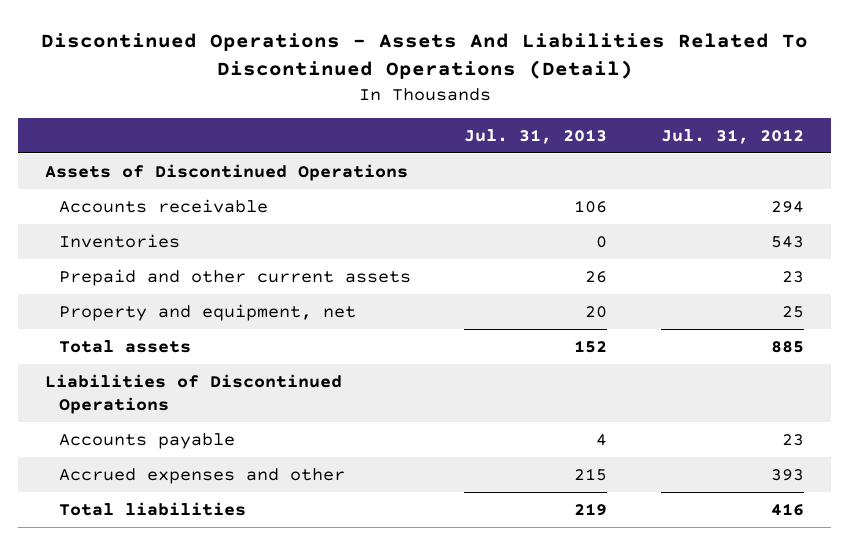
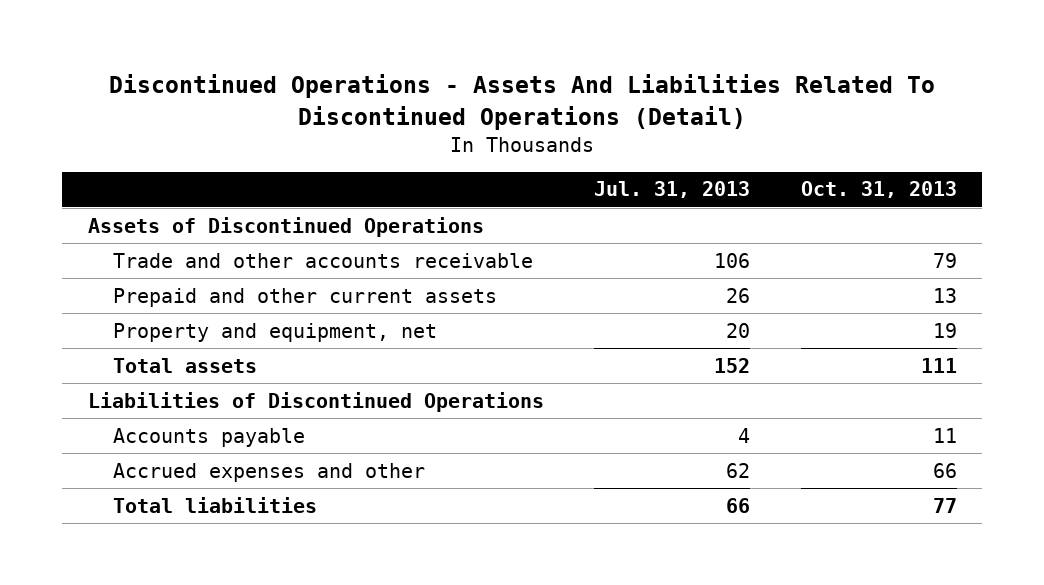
- | Jul. 31, 2013 | Jul. 31, 2012
+ | Jul. 31, 2013 | Oct. 31, 2013
- Accounts receivable | 106 | 294
- Inventories | 0 | 543
+ Trade and other accounts receivable | 106 | 79
- Accrued expenses and other | 215 | 393
- Total liabilities | 219 | 416
+ Accrued expenses and other | 62 | 66
+ Total liabilities | 66 | 77

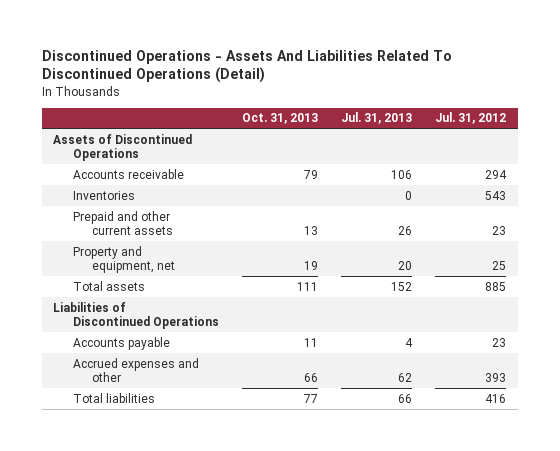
- | Jul. 31, 2013 | Oct. 31, 2013
+ | Oct. 31, 2013 | Jul. 31, 2013 | Jul. 31, 2012
- Trade and other accounts receivable | 106 | 79
+ Accounts receivable | 79 | 106 | 294
+ Inventories | | 0 | 543

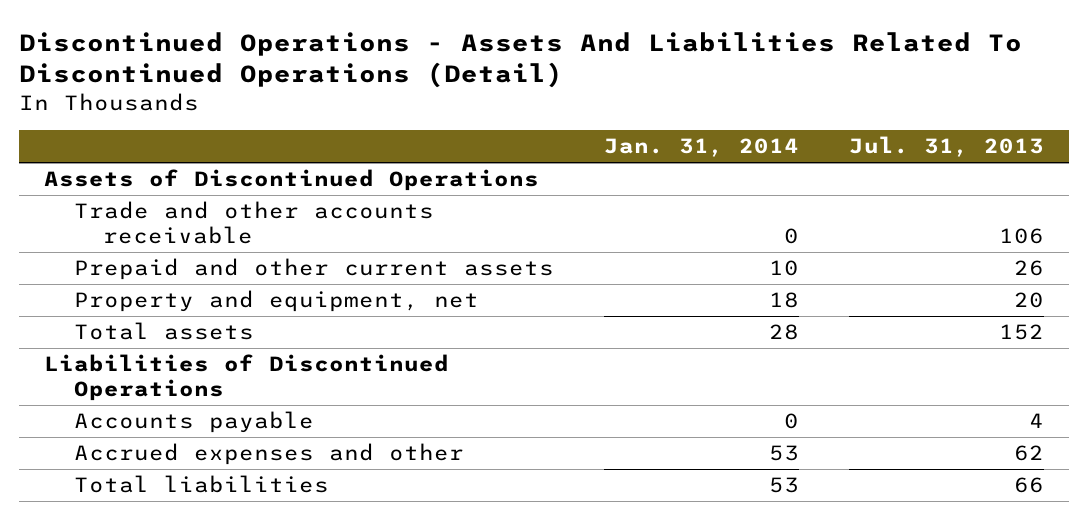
- | Oct. 31, 2013 | Jul. 31, 2013 | Jul. 31, 2012
+ | Jan. 31, 2014 | Jul. 31, 2013
- Accounts receivable | 79 | 106 | 294
- Inventories | | 0 | 543
+ Trade and other accounts receivable | 0 | 106

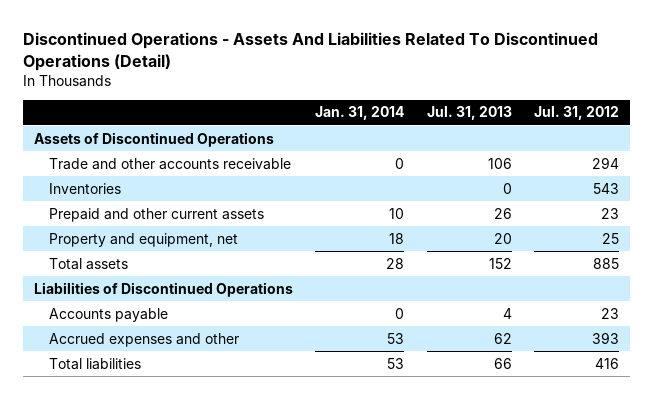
- | Jan. 31, 2014 | Jul. 31, 2013
+ | Jan. 31, 2014 | Jul. 31, 2013 | Jul. 31, 2012
+ Inventories | | 0 | 543

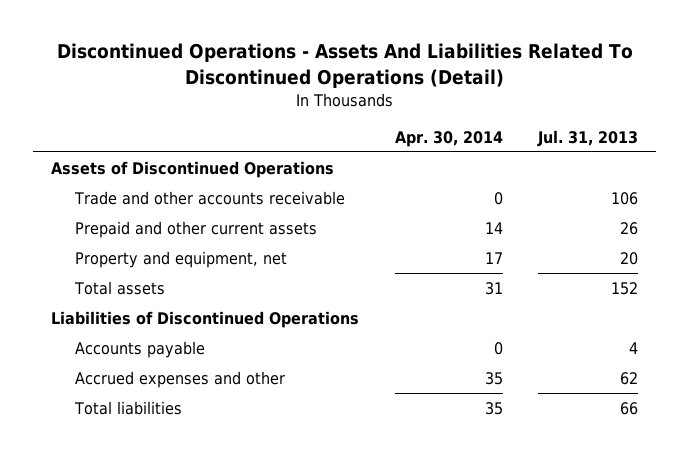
- | Jan. 31, 2014 | Jul. 31, 2013 | Jul. 31, 2012
+ | Apr. 30, 2014 | Jul. 31, 2013
- Inventories | | 0 | 543

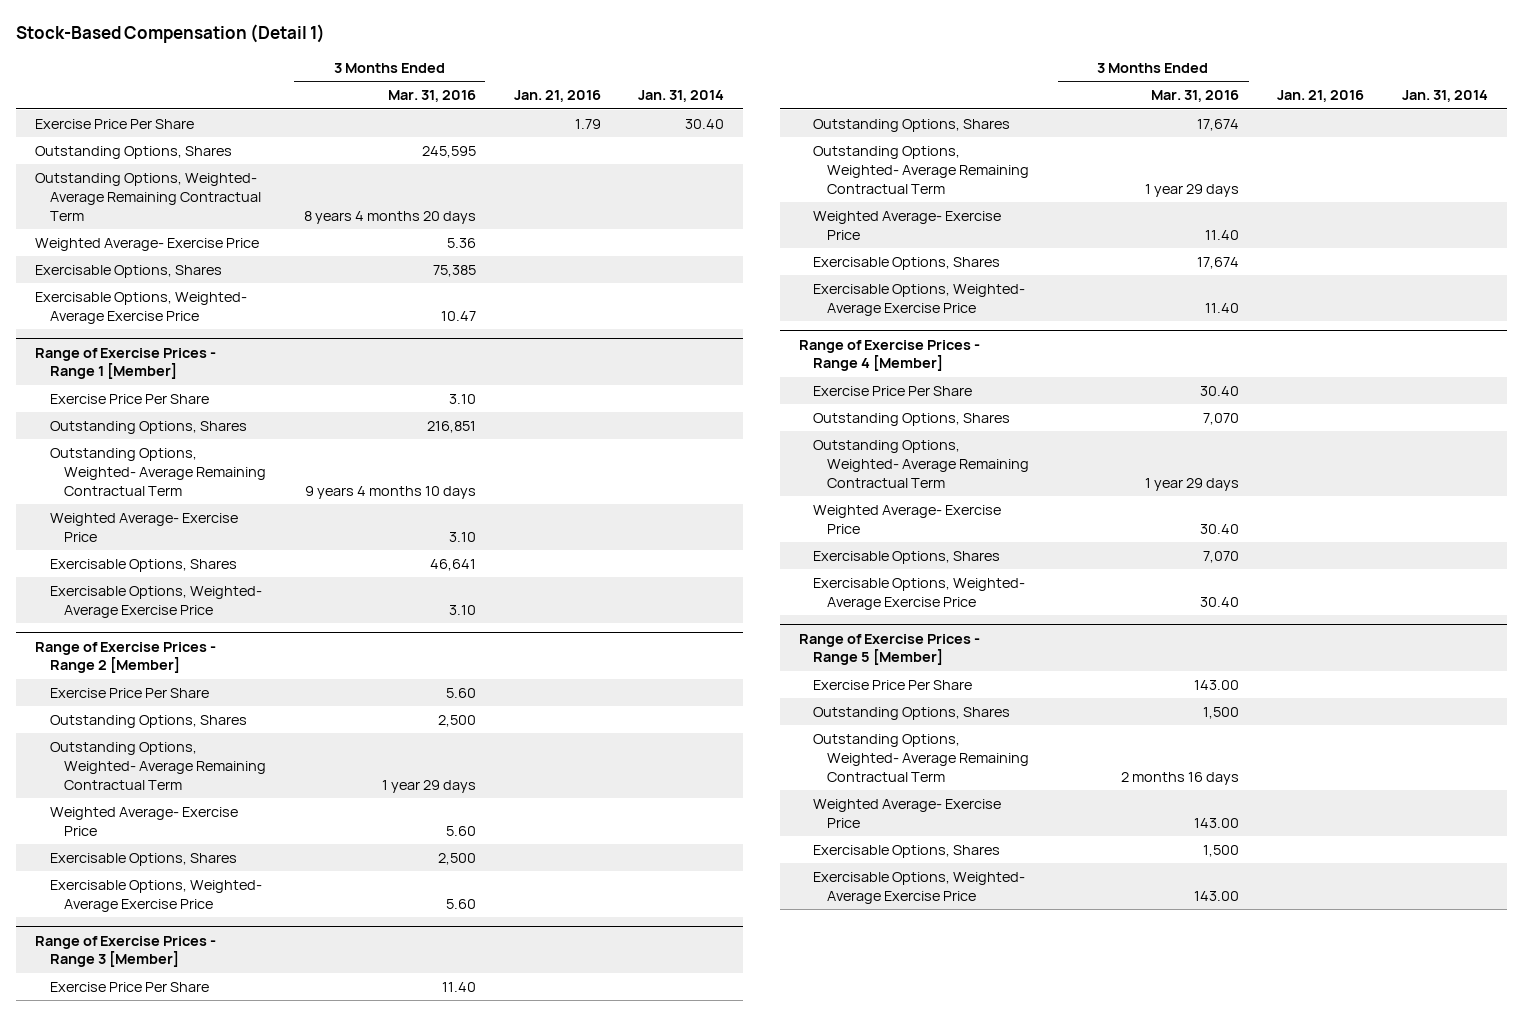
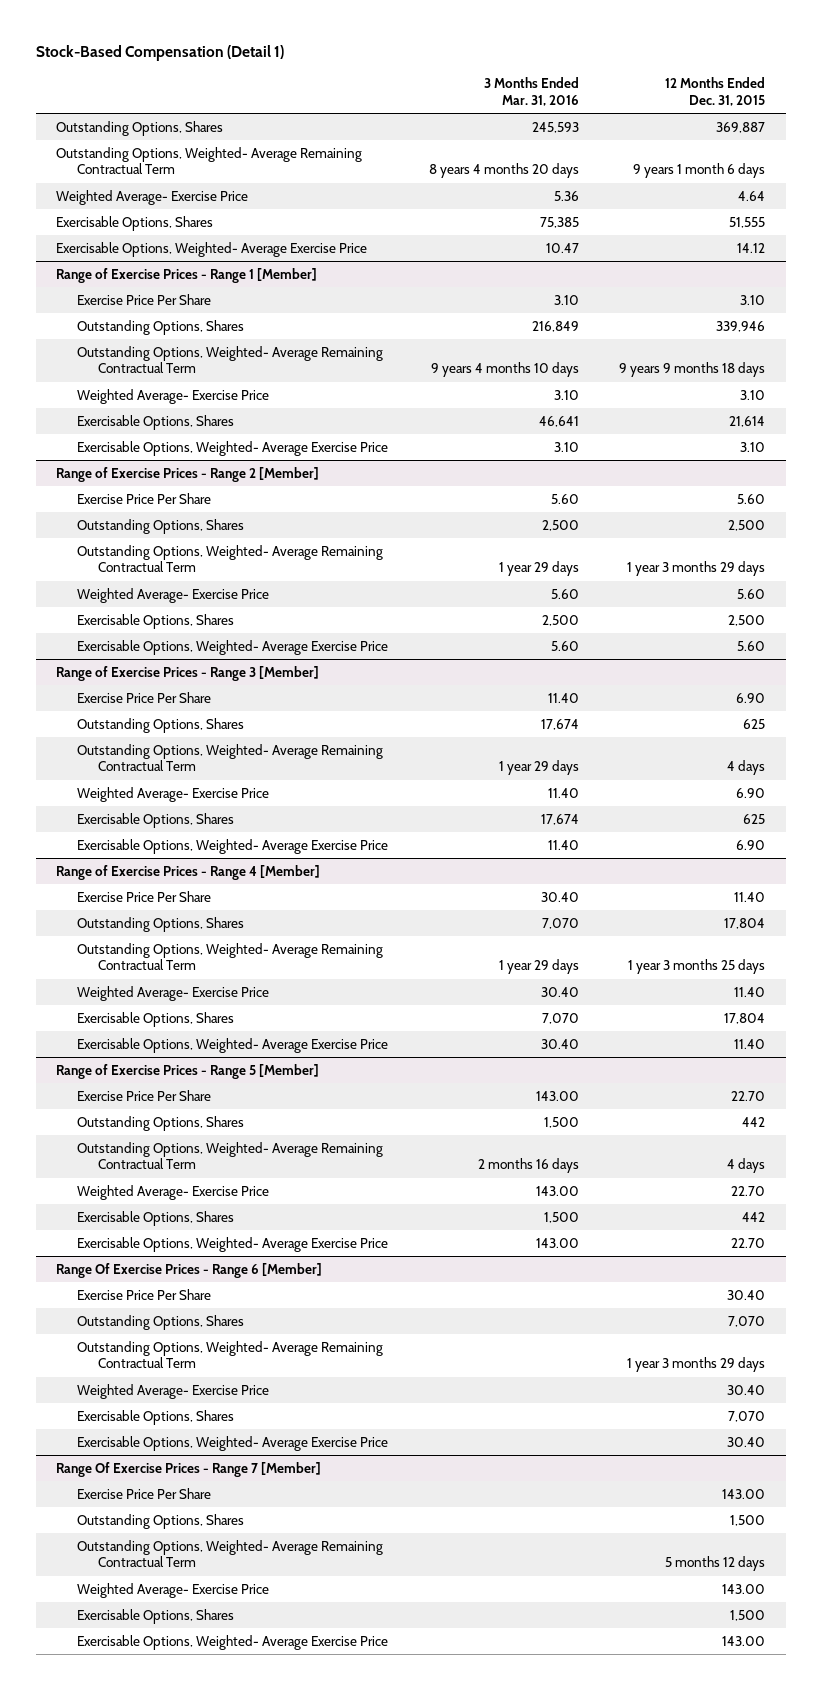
- | 3 Months Ended Mar. 31, 2016 | Jan. 21, 2016 | Jan. 31, 2014
+ | 3 Months Ended Mar. 31, 2016 | 12 Months Ended Dec. 31, 2015
- Exercise Price Per Share | | 1.79 | 30.40
- Outstanding Options, Shares | 245,595 | |
+ Outstanding Options, Shares | 245,593 | 369,887
@ Range of Exercise Prices - Range 1 [Member]
- Outstanding Options, Shares | 216,851 | |
+ Outstanding Options, Shares | 216,849 | 339,946
+ Range Of Exercise Prices - Range 6 [Member]
+ Exercise Price Per Share | | 30.40
+ Outstanding Options, Shares | | 7,070
+ Outstanding Options, Weighted- Average Remaining Contractual Term | | 1 year 3 months 29 days
+ Weighted Average- Exercise Price | | 30.40
+ Exercisable Options, Shares | | 7,070
+ Exercisable Options, Weighted- Average Exercise Price | | 30.40
+ Range Of Exercise Prices - Range 7 [Member]
+ Exercise Price Per Share | | 143.00
+ Outstanding Options, Shares | | 1,500
+ Outstanding Options, Weighted- Average Remaining Contractual Term | | 5 months 12 days
+ Weighted Average- Exercise Price | | 143.00
+ Exercisable Options, Shares | | 1,500
+ Exercisable Options, Weighted- Average Exercise Price | | 143.00

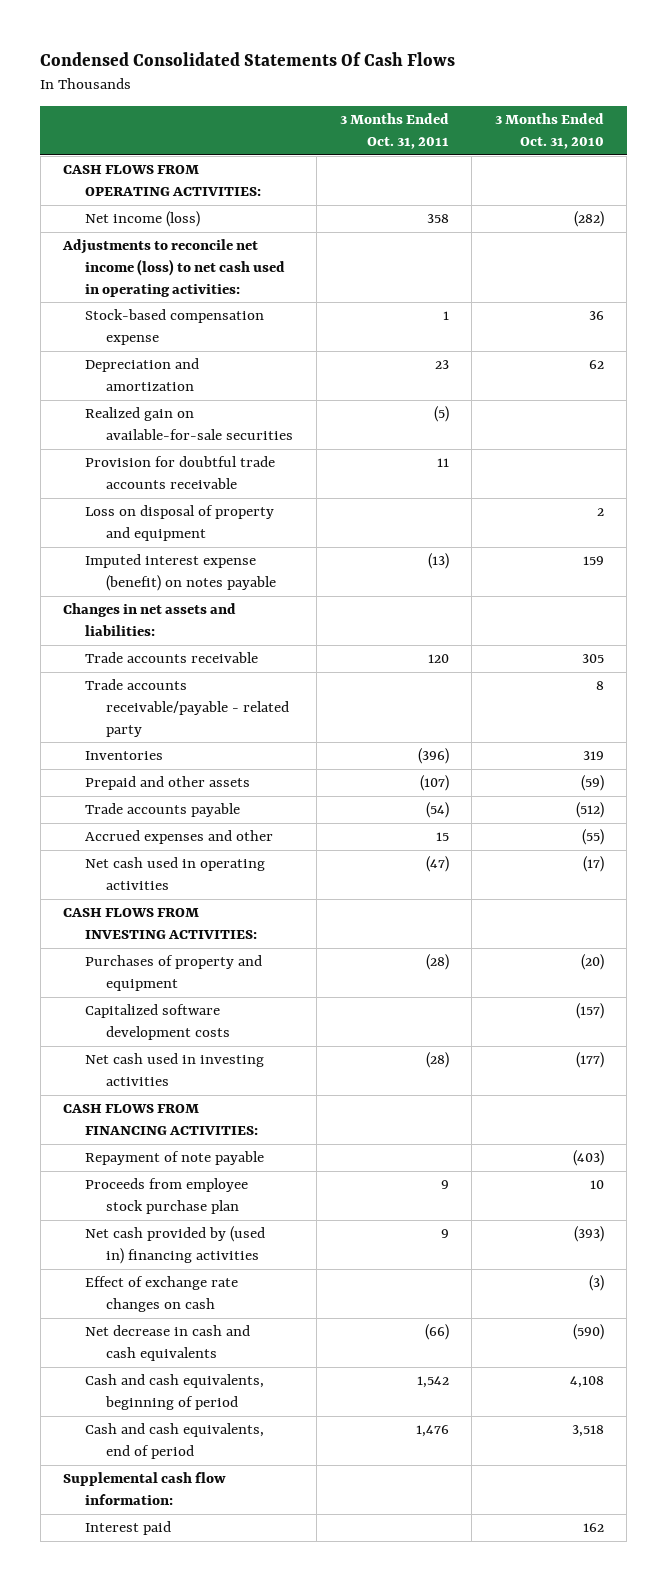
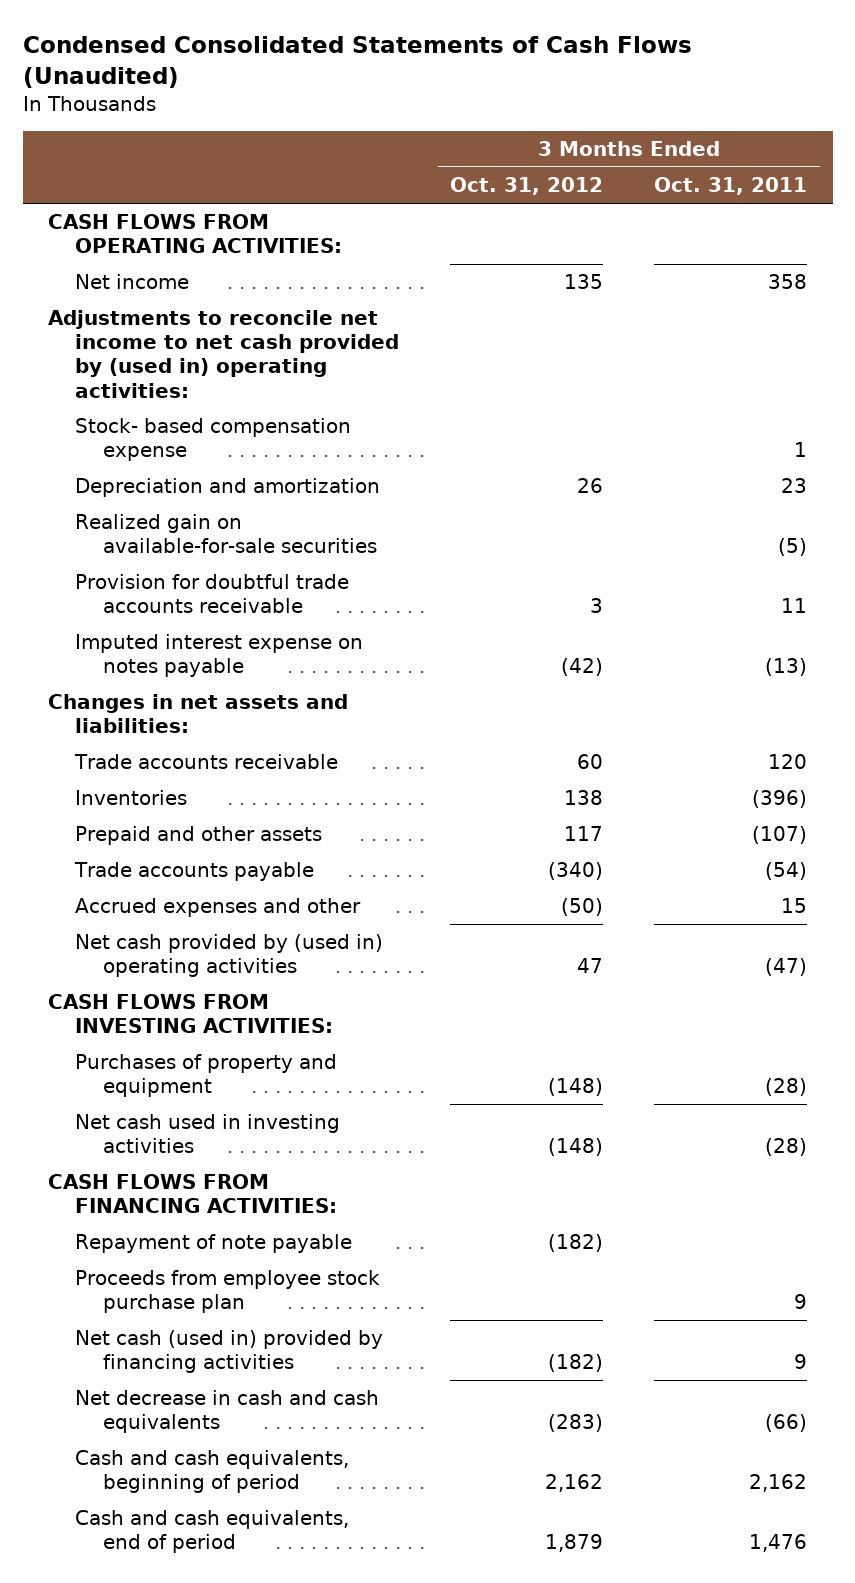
- Condensed Consolidated Statements Of Cash Flows
+ Condensed Consolidated Statements of Cash Flows (Unaudited)
- | 3 Months Ended Oct. 31, 2011 | 3 Months Ended Oct. 31, 2010
+ | 3 Months Ended Oct. 31, 2012 | 3 Months Ended Oct. 31, 2011
- Net income (loss) | 358 | (282)
- Adjustments to reconcile net income (loss) to net cash used in operating activities:
- Stock-based compensation expense | 1 | 36
+ Net income | 135 | 358
+ Adjustments to reconcile net income to net cash provided by (used in) operating activities:
+ Stock- based compensation expense | | 1
- Loss on disposal of property and equipment | | 2
- Imputed interest expense (benefit) on notes payable | (13) | 159
+ Imputed interest expense on notes payable | (42) | (13)
- Trade accounts receivable/payable - related party | | 8
- Net cash used in operating activities | (47) | (17)
+ Net cash provided by (used in) operating activities | 47 | (47)
- Capitalized software development costs | | (157)
- Net cash provided by (used in) financing activities | 9 | (393)
- Effect of exchange rate changes on cash | | (3)
+ Net cash (used in) provided by financing activities | (182) | 9
- Cash and cash equivalents, beginning of period | 1,542 | 4,108
+ Cash and cash equivalents, beginning of period | 2,162 | 2,162
- Supplemental cash flow information:
- Interest paid | | 162

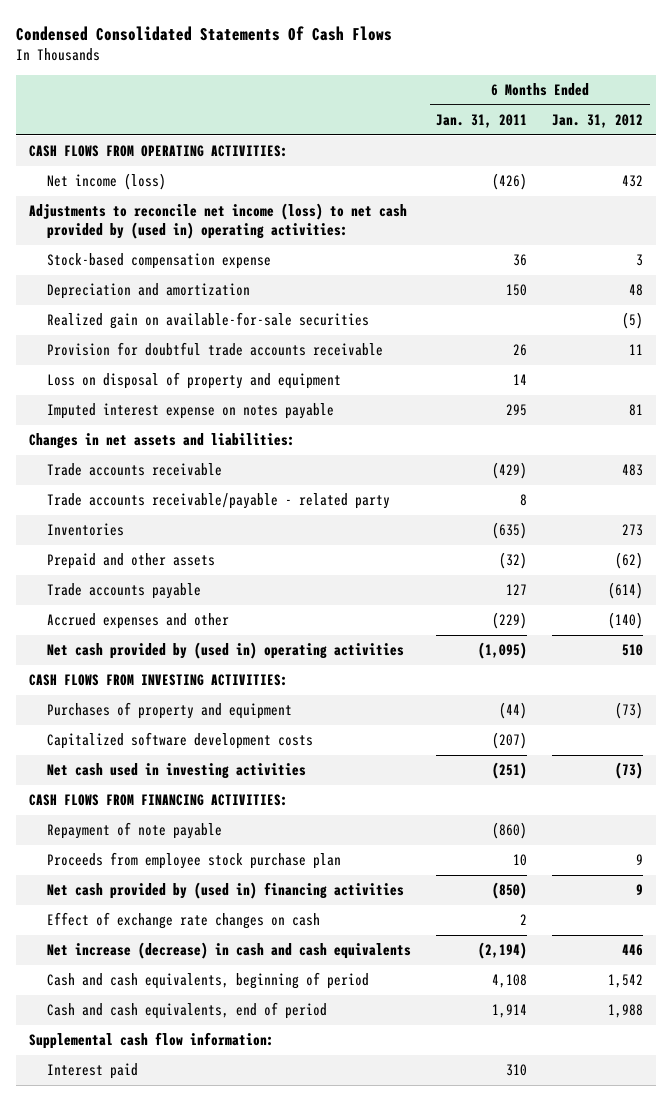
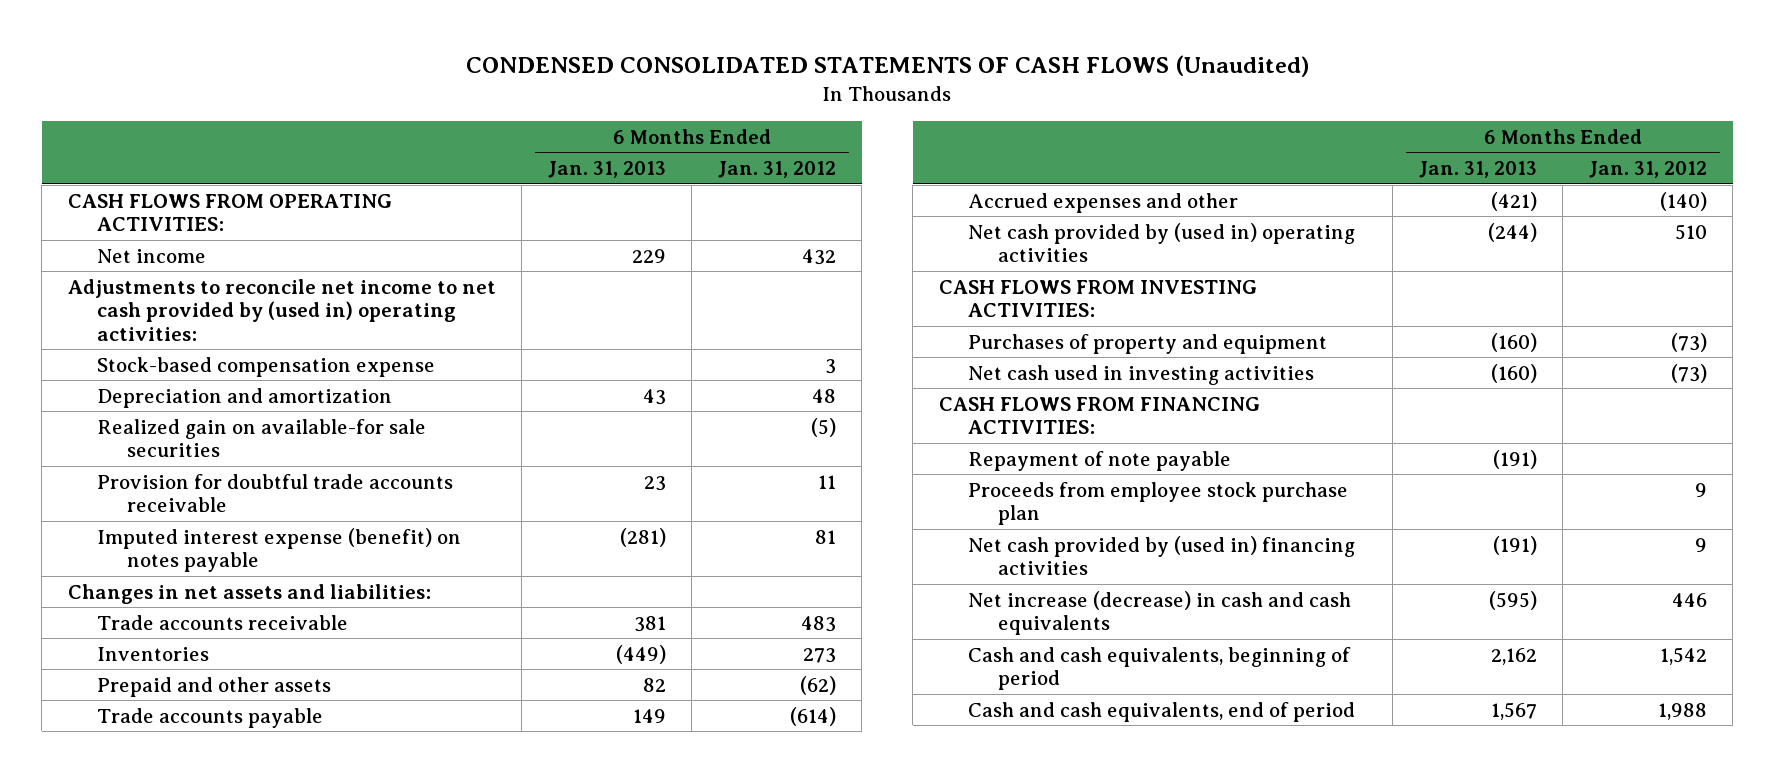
- Condensed Consolidated Statements Of Cash Flows
+ CONDENSED CONSOLIDATED STATEMENTS OF CASH FLOWS (Unaudited)
- | 6 Months Ended Jan. 31, 2011 | 6 Months Ended Jan. 31, 2012
+ | 6 Months Ended Jan. 31, 2013 | 6 Months Ended Jan. 31, 2012
- Net income (loss) | (426) | 432
- Adjustments to reconcile net income (loss) to net cash provided by (used in) operating activities:
+ Net income | 229 | 432
+ Adjustments to reconcile net income to net cash provided by (used in) operating activities:
- Realized gain on available-for-sale securities | | (5)
+ Realized gain on available-for sale securities | | (5)
- Loss on disposal of property and equipment | 14 |
- Imputed interest expense on notes payable | 295 | 81
+ Imputed interest expense (benefit) on notes payable | (281) | 81
- Trade accounts receivable/payable - related party | 8 |
- Capitalized software development costs | (207) |
- Effect of exchange rate changes on cash | 2 |
- Supplemental cash flow information:
- Interest paid | 310 |

